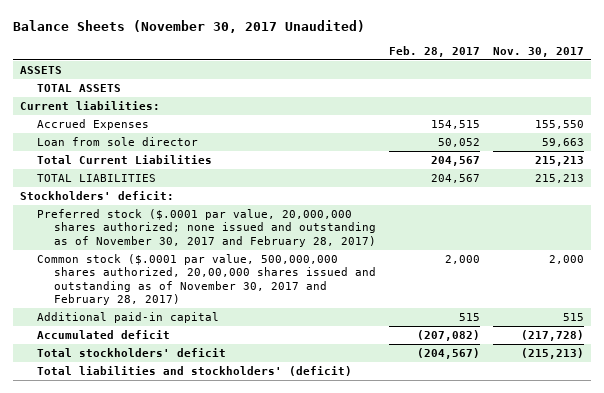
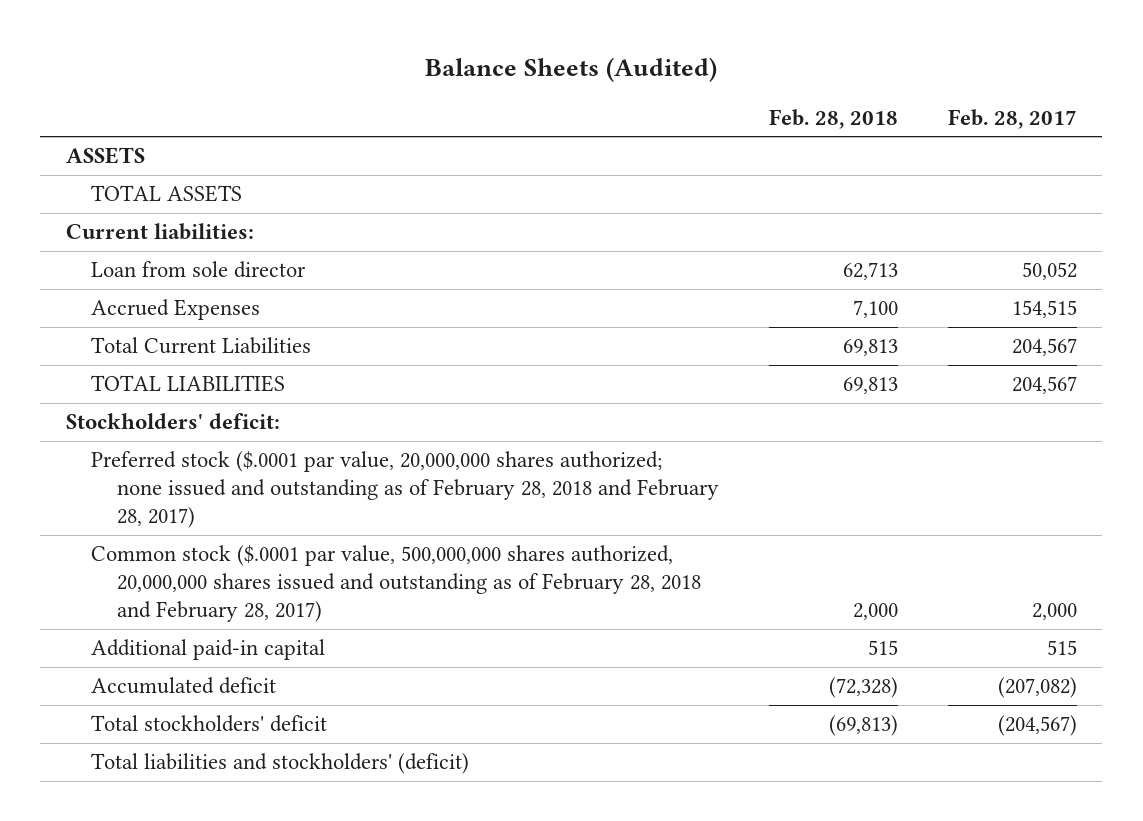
- Balance Sheets (November 30, 2017 Unaudited)
+ Balance Sheets (Audited)
- | Feb. 28, 2017 | Nov. 30, 2017
+ | Feb. 28, 2018 | Feb. 28, 2017
moved down: Accrued Expenses | 7,100 | 154,515
- Preferred stock ($.0001 par value, 20,000,000 shares authorized; none issued and outstanding as of November 30, 2017 and February 28, 2017)
- Common stock ($.0001 par value, 500,000,000 shares authorized, 20,00,000 shares issued and outstanding as of November 30, 2017 and February 28, 2017) | 2,000 | 2,000
+ Preferred stock ($.0001 par value, 20,000,000 shares authorized; none issued and outstanding as of February 28, 2018 and February 28, 2017)
+ Common stock ($.0001 par value, 500,000,000 shares authorized, 20,000,000 shares issued and outstanding as of February 28, 2018 and February 28, 2017) | 2,000 | 2,000

